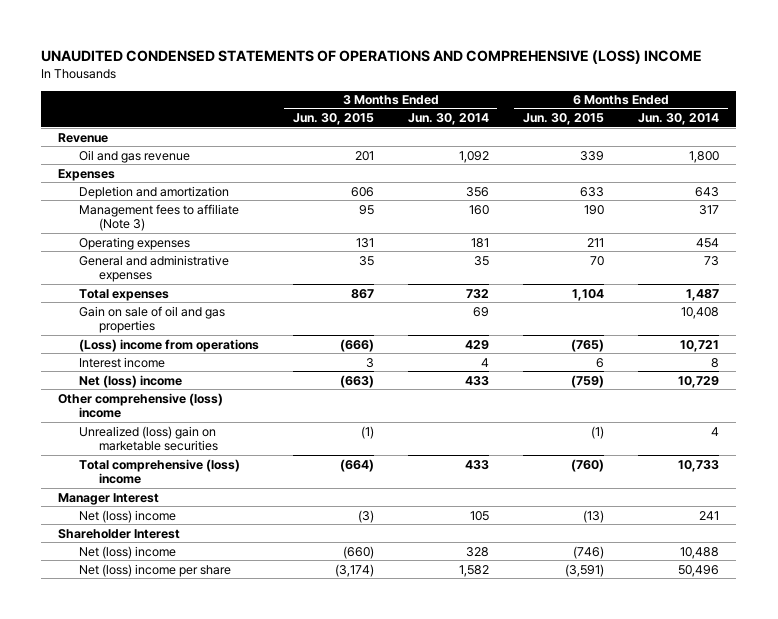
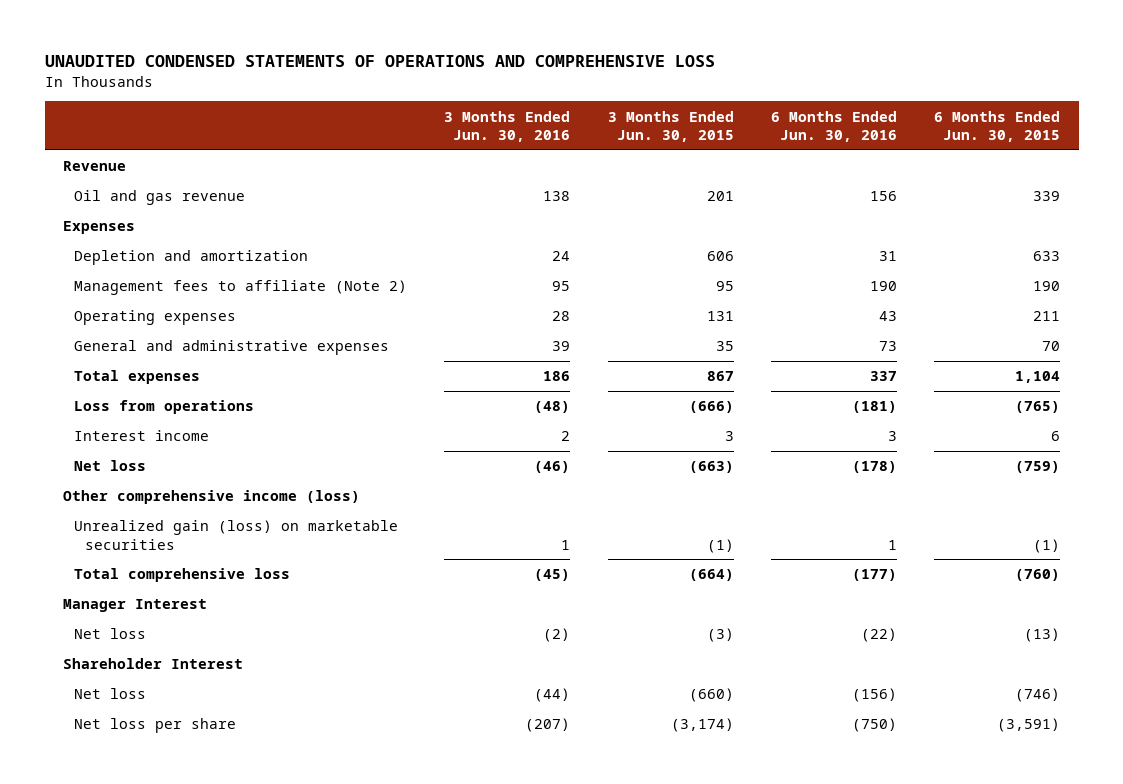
- UNAUDITED CONDENSED STATEMENTS OF OPERATIONS AND COMPREHENSIVE (LOSS) INCOME
+ UNAUDITED CONDENSED STATEMENTS OF OPERATIONS AND COMPREHENSIVE LOSS
- | 3 Months Ended Jun. 30, 2015 | 3 Months Ended Jun. 30, 2014 | 6 Months Ended Jun. 30, 2015 | 6 Months Ended Jun. 30, 2014
+ | 3 Months Ended Jun. 30, 2016 | 3 Months Ended Jun. 30, 2015 | 6 Months Ended Jun. 30, 2016 | 6 Months Ended Jun. 30, 2015
- Management fees to affiliate (Note 3) | 95 | 160 | 190 | 317
+ Management fees to affiliate (Note 2) | 95 | 95 | 190 | 190
- Gain on sale of oil and gas properties | | 69 | | 10,408
- (Loss) income from operations | (666) | 429 | (765) | 10,721
+ Loss from operations | (48) | (666) | (181) | (765)
- Net (loss) income | (663) | 433 | (759) | 10,729
- Other comprehensive (loss) income
- Unrealized (loss) gain on marketable securities | (1) | | (1) | 4
- Total comprehensive (loss) income | (664) | 433 | (760) | 10,733
+ Net loss | (46) | (663) | (178) | (759)
+ Other comprehensive income (loss)
+ Unrealized gain (loss) on marketable securities | 1 | (1) | 1 | (1)
+ Total comprehensive loss | (45) | (664) | (177) | (760)
- Net (loss) income | (3) | 105 | (13) | 241
+ Net loss | (2) | (3) | (22) | (13)
- Net (loss) income | (660) | 328 | (746) | 10,488
- Net (loss) income per share | (3,174) | 1,582 | (3,591) | 50,496
+ Net loss | (44) | (660) | (156) | (746)
+ Net loss per share | (207) | (3,174) | (750) | (3,591)

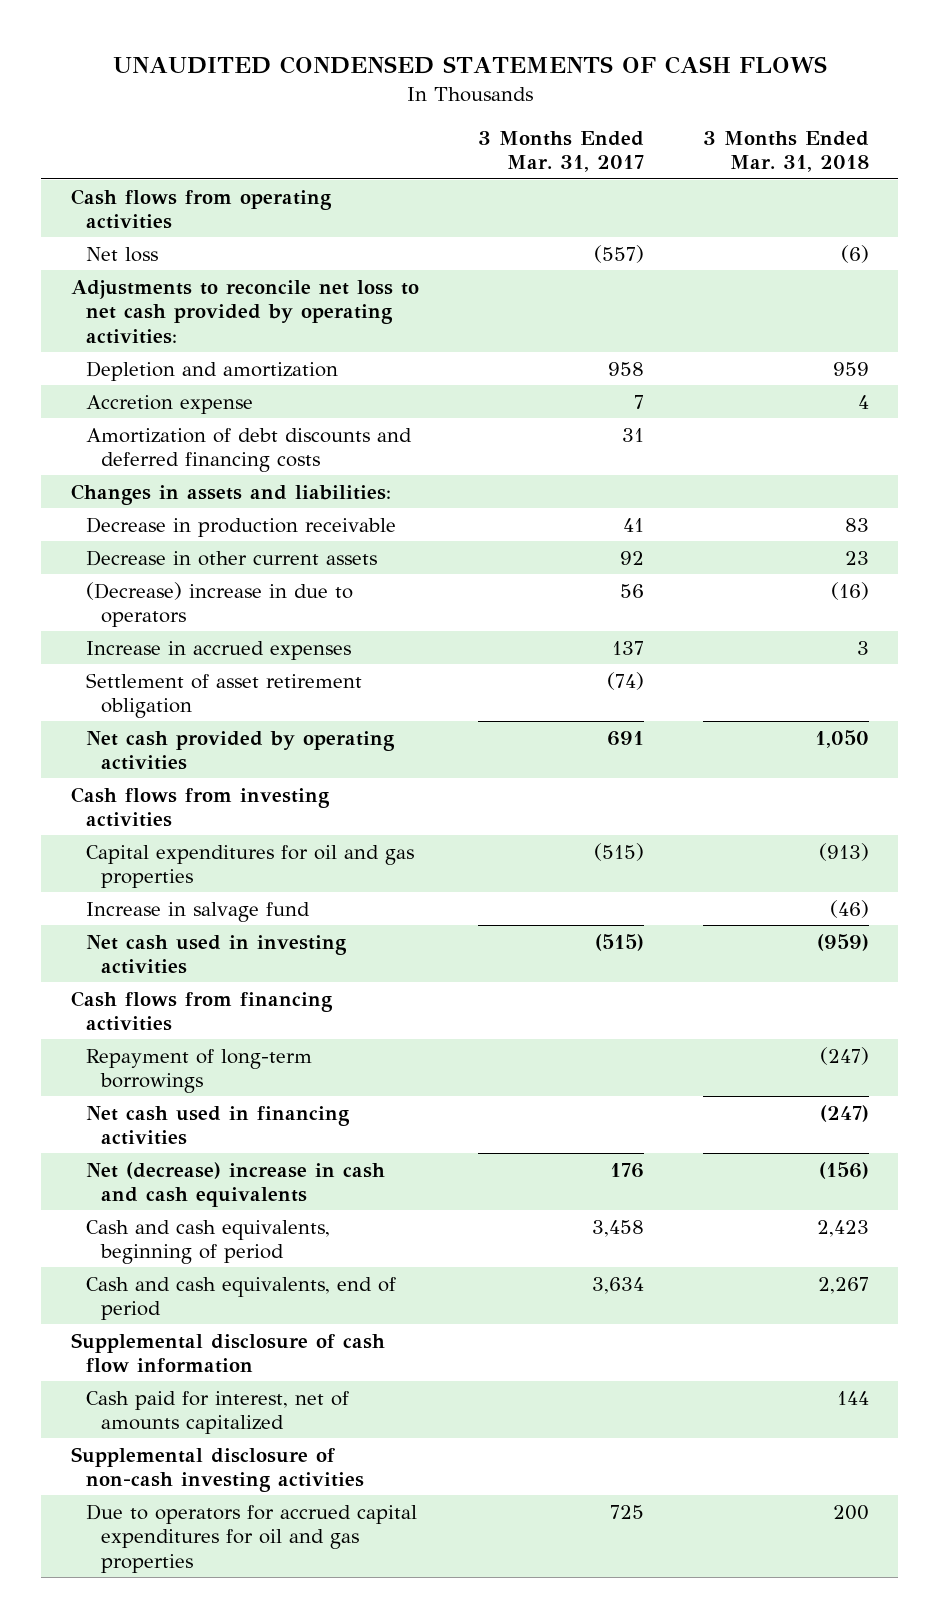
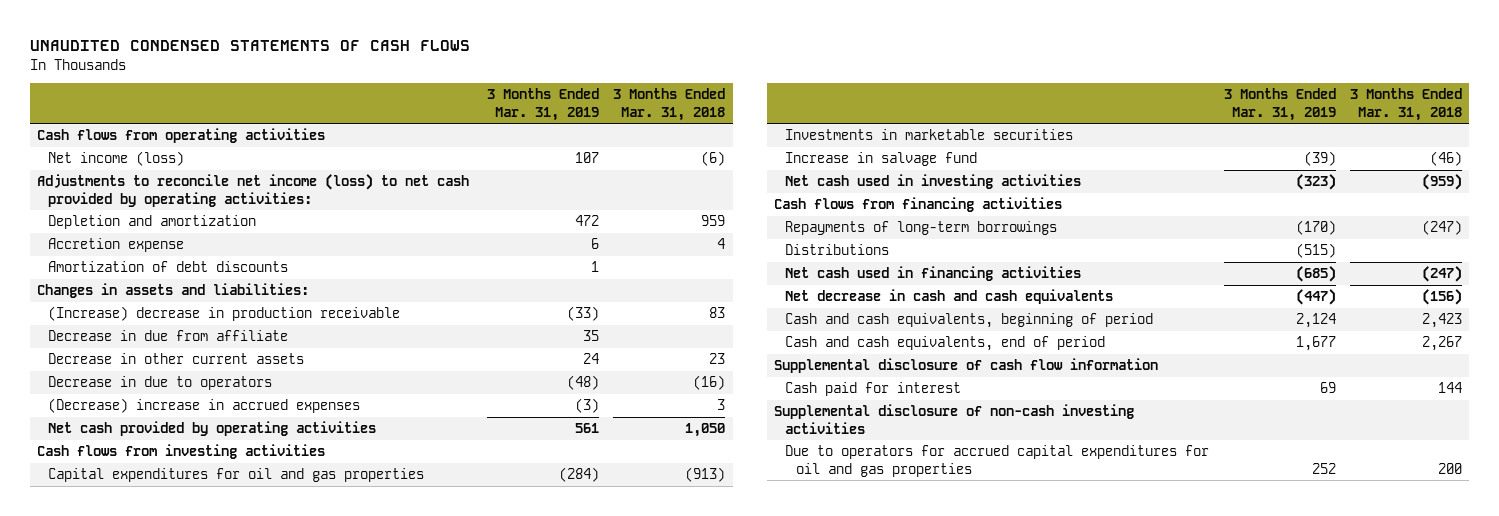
- | 3 Months Ended Mar. 31, 2017 | 3 Months Ended Mar. 31, 2018
+ | 3 Months Ended Mar. 31, 2019 | 3 Months Ended Mar. 31, 2018
- Net loss | (557) | (6)
- Adjustments to reconcile net loss to net cash provided by operating activities:
+ Net income (loss) | 107 | (6)
+ Adjustments to reconcile net income (loss) to net cash provided by operating activities:
- Amortization of debt discounts and deferred financing costs | 31 |
+ Amortization of debt discounts | 1 |
- Decrease in production receivable | 41 | 83
+ (Increase) decrease in production receivable | (33) | 83
+ Decrease in due from affiliate | 35 |
- (Decrease) increase in due to operators | 56 | (16)
- Increase in accrued expenses | 137 | 3
- Settlement of asset retirement obligation | (74) |
+ Decrease in due to operators | (48) | (16)
+ (Decrease) increase in accrued expenses | (3) | 3
+ Investments in marketable securities
- Repayment of long-term borrowings | | (247)
+ Repayments of long-term borrowings | (170) | (247)
+ Distributions | (515) |
- Net (decrease) increase in cash and cash equivalents | 176 | (156)
+ Net decrease in cash and cash equivalents | (447) | (156)
- Cash paid for interest, net of amounts capitalized | | 144
+ Cash paid for interest | 69 | 144

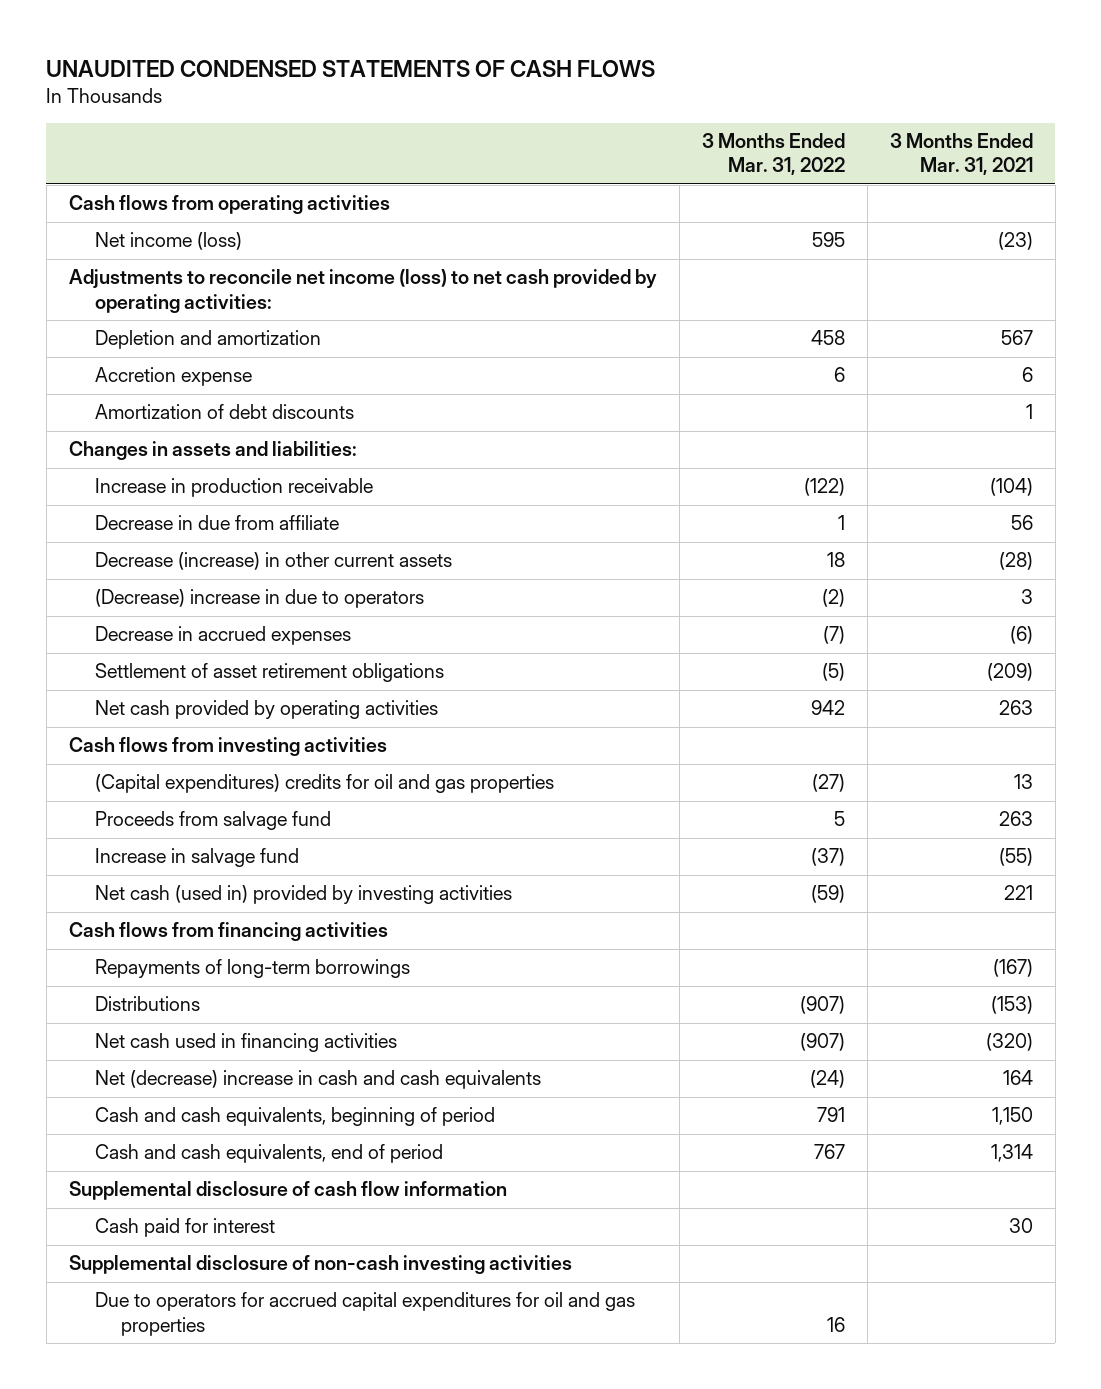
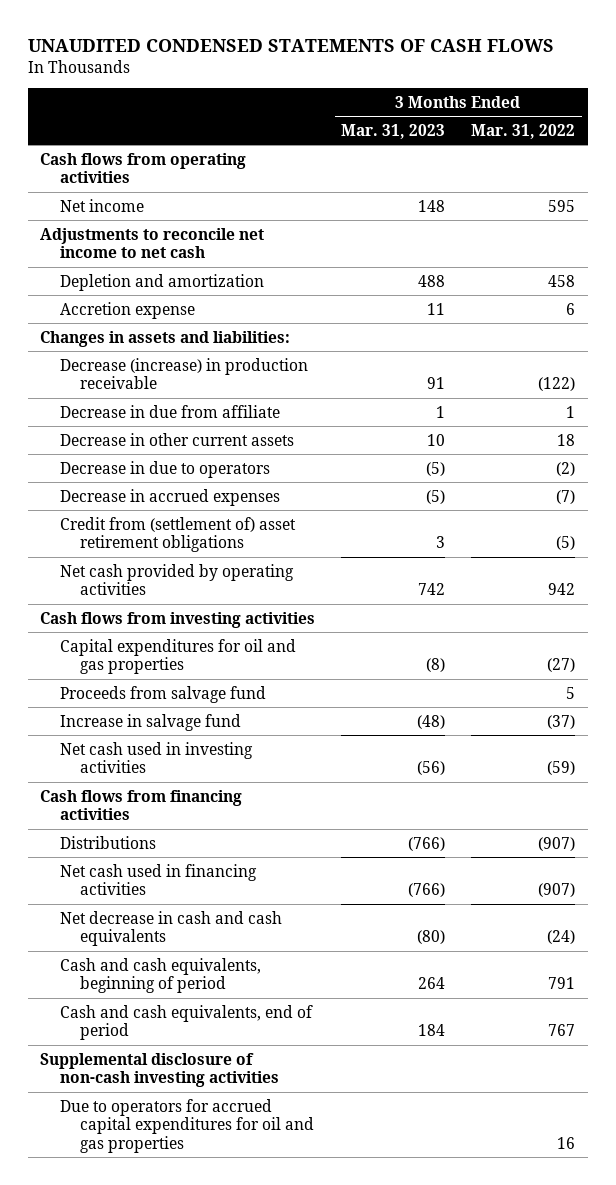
- | 3 Months Ended Mar. 31, 2022 | 3 Months Ended Mar. 31, 2021
+ | 3 Months Ended Mar. 31, 2023 | 3 Months Ended Mar. 31, 2022
- Net income (loss) | 595 | (23)
- Adjustments to reconcile net income (loss) to net cash provided by operating activities:
+ Net income | 148 | 595
+ Adjustments to reconcile net income to net cash
- Amortization of debt discounts | | 1
- Increase in production receivable | (122) | (104)
+ Decrease (increase) in production receivable | 91 | (122)
- Decrease (increase) in other current assets | 18 | (28)
- (Decrease) increase in due to operators | (2) | 3
+ Decrease in other current assets | 10 | 18
+ Decrease in due to operators | (5) | (2)
- Settlement of asset retirement obligations | (5) | (209)
+ Credit from (settlement of) asset retirement obligations | 3 | (5)
- (Capital expenditures) credits for oil and gas properties | (27) | 13
+ Capital expenditures for oil and gas properties | (8) | (27)
- Net cash (used in) provided by investing activities | (59) | 221
+ Net cash used in investing activities | (56) | (59)
- Repayments of long-term borrowings | | (167)
- Net (decrease) increase in cash and cash equivalents | (24) | 164
+ Net decrease in cash and cash equivalents | (80) | (24)
- Supplemental disclosure of cash flow information
- Cash paid for interest | | 30

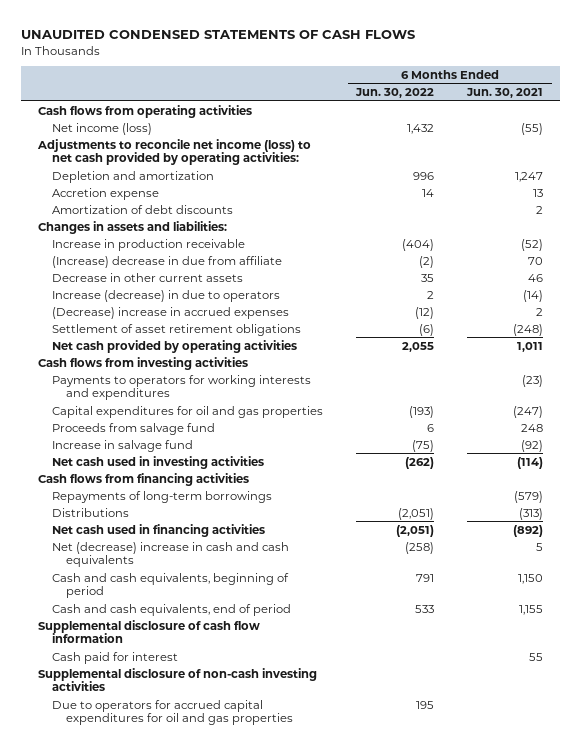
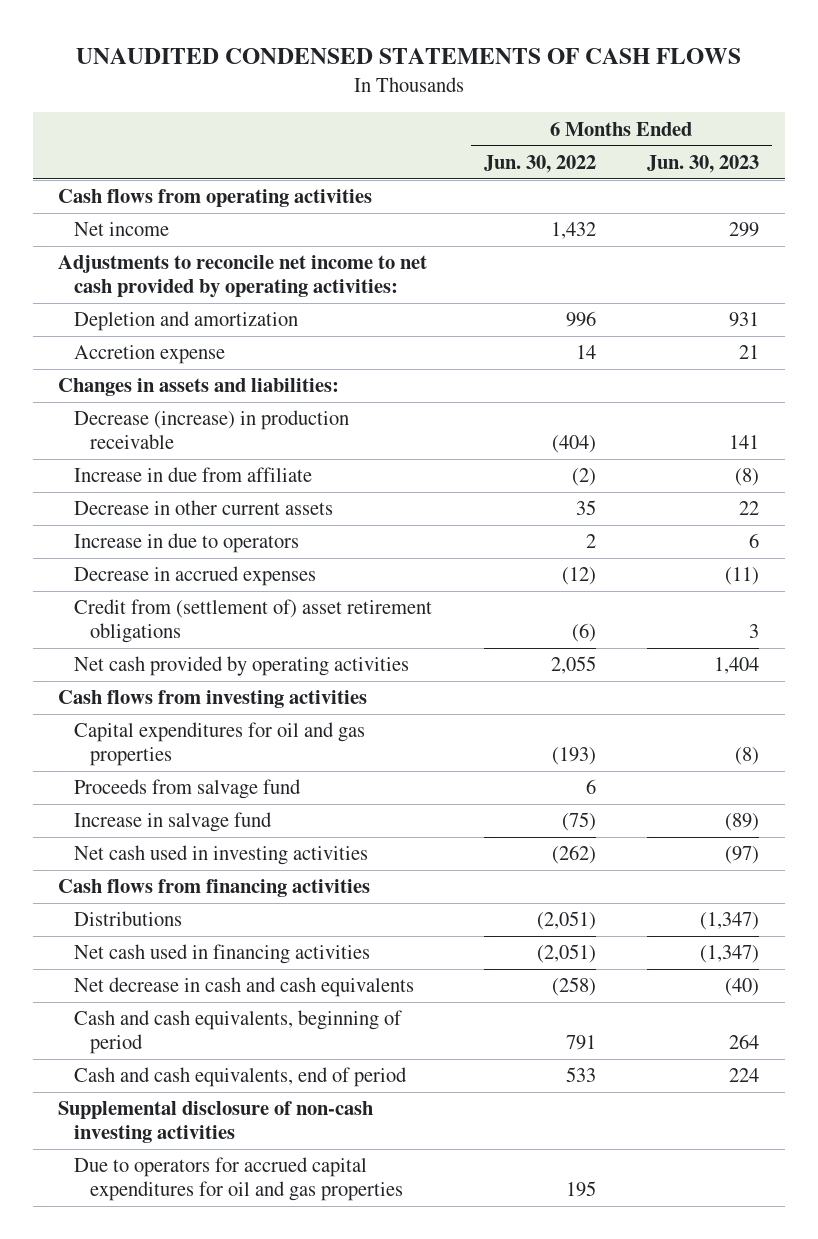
- | 6 Months Ended Jun. 30, 2022 | 6 Months Ended Jun. 30, 2021
+ | 6 Months Ended Jun. 30, 2022 | 6 Months Ended Jun. 30, 2023
- Net income (loss) | 1,432 | (55)
- Adjustments to reconcile net income (loss) to net cash provided by operating activities:
+ Net income | 1,432 | 299
+ Adjustments to reconcile net income to net cash provided by operating activities:
- Amortization of debt discounts | | 2
- Increase in production receivable | (404) | (52)
- (Increase) decrease in due from affiliate | (2) | 70
+ Decrease (increase) in production receivable | (404) | 141
+ Increase in due from affiliate | (2) | (8)
- Increase (decrease) in due to operators | 2 | (14)
- (Decrease) increase in accrued expenses | (12) | 2
- Settlement of asset retirement obligations | (6) | (248)
+ Increase in due to operators | 2 | 6
+ Decrease in accrued expenses | (12) | (11)
+ Credit from (settlement of) asset retirement obligations | (6) | 3
- Payments to operators for working interests and expenditures | | (23)
- Repayments of long-term borrowings | | (579)
- Net (decrease) increase in cash and cash equivalents | (258) | 5
+ Net decrease in cash and cash equivalents | (258) | (40)
- Supplemental disclosure of cash flow information
- Cash paid for interest | | 55

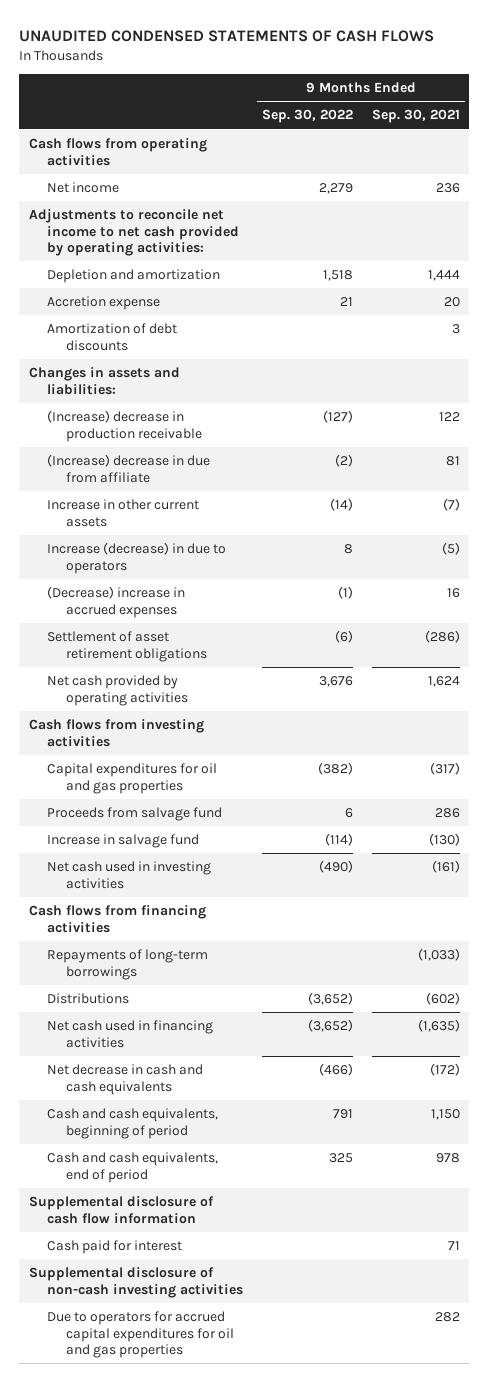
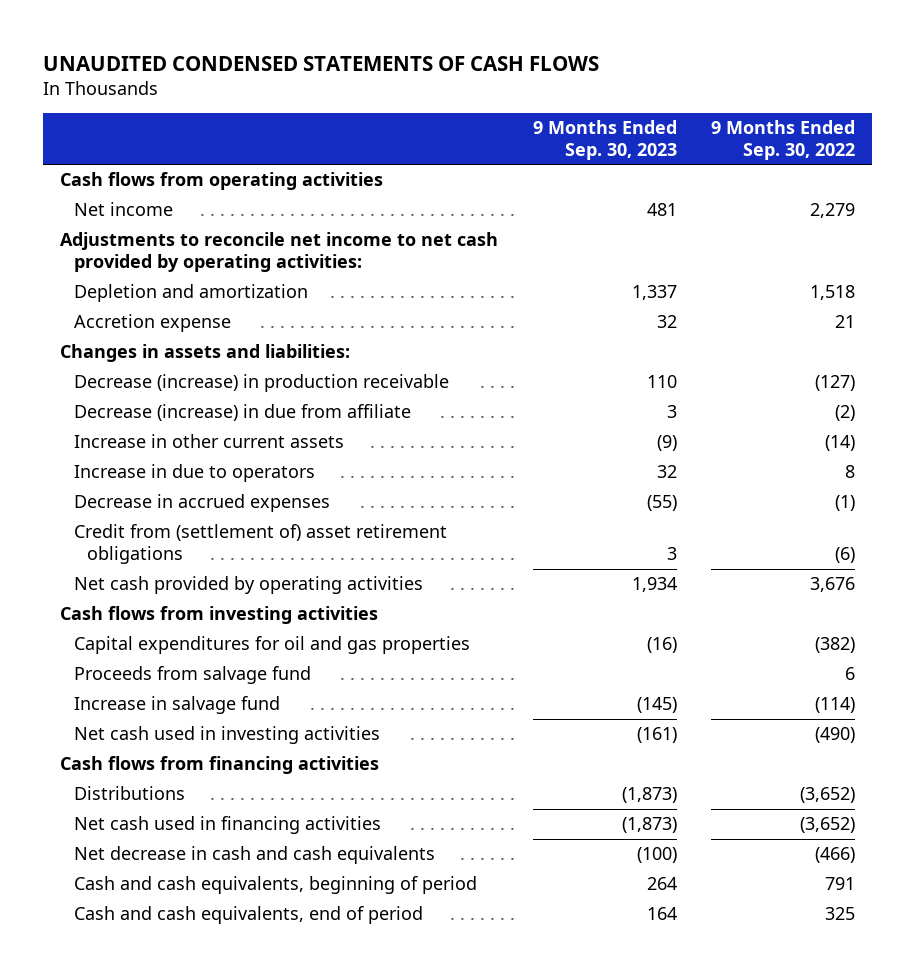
- | 9 Months Ended Sep. 30, 2022 | 9 Months Ended Sep. 30, 2021
+ | 9 Months Ended Sep. 30, 2023 | 9 Months Ended Sep. 30, 2022
- Amortization of debt discounts | | 3
- (Increase) decrease in production receivable | (127) | 122
- (Increase) decrease in due from affiliate | (2) | 81
+ Decrease (increase) in production receivable | 110 | (127)
+ Decrease (increase) in due from affiliate | 3 | (2)
- Increase (decrease) in due to operators | 8 | (5)
- (Decrease) increase in accrued expenses | (1) | 16
- Settlement of asset retirement obligations | (6) | (286)
+ Increase in due to operators | 32 | 8
+ Decrease in accrued expenses | (55) | (1)
+ Credit from (settlement of) asset retirement obligations | 3 | (6)
- Repayments of long-term borrowings | | (1,033)
- Supplemental disclosure of cash flow information
- Cash paid for interest | | 71
- Supplemental disclosure of non-cash investing activities
- Due to operators for accrued capital expenditures for oil and gas properties | | 282

